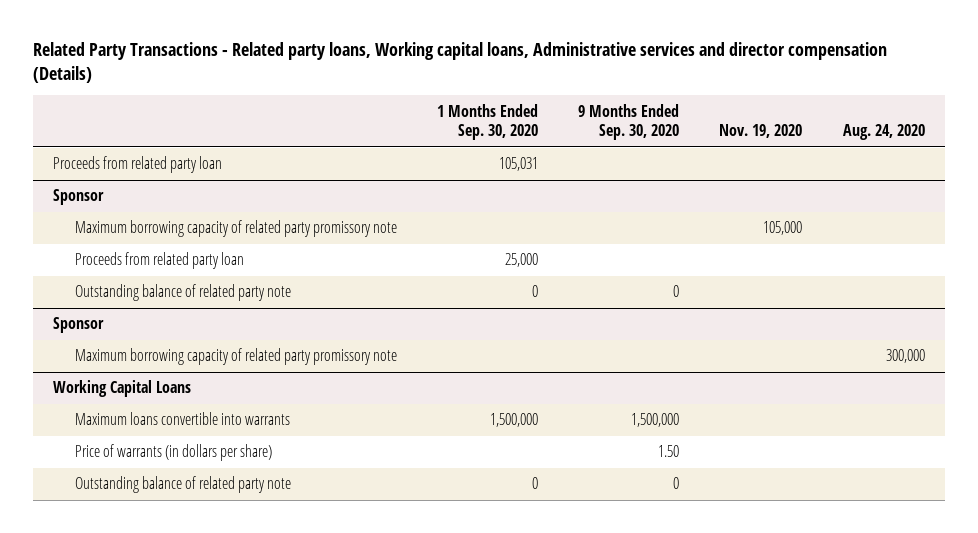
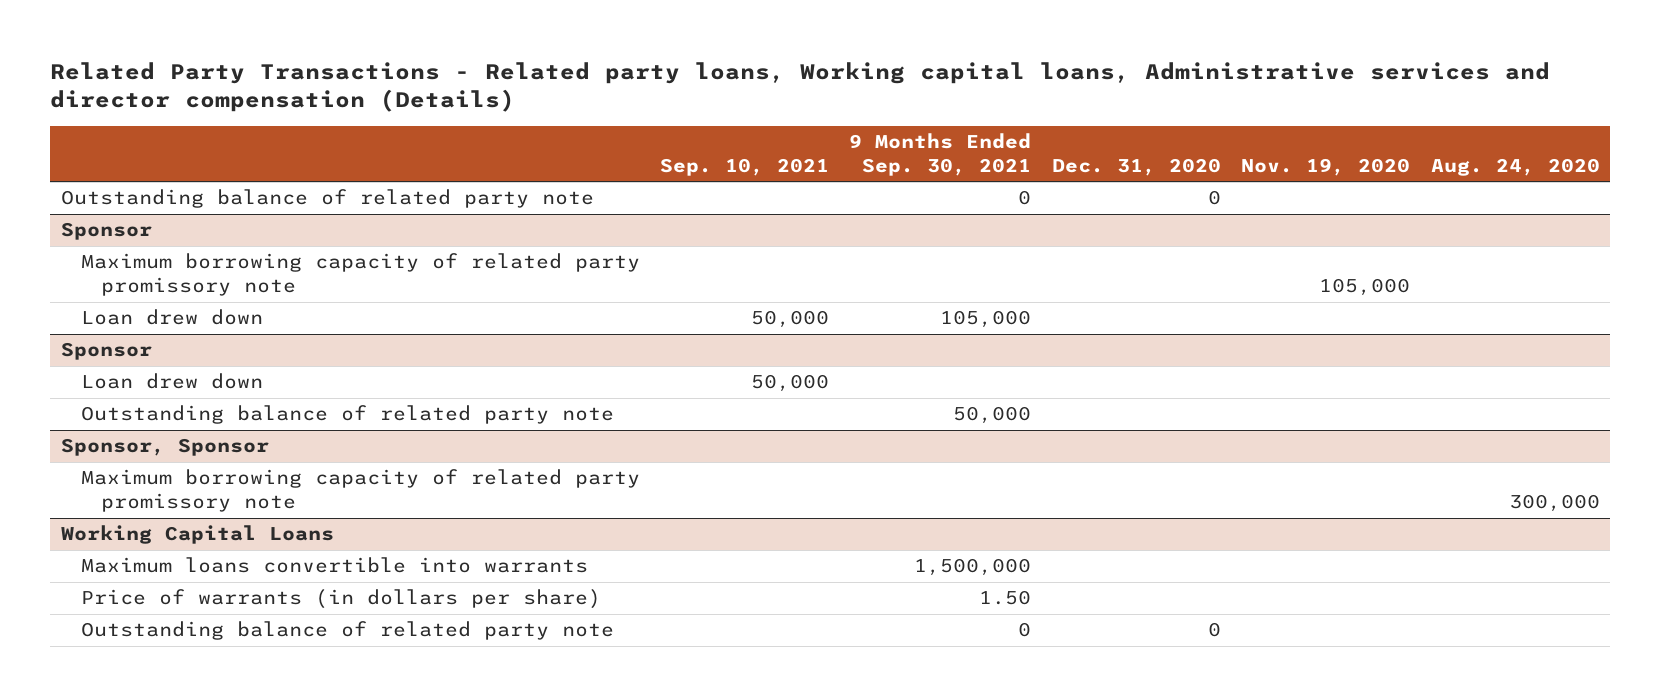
- | 1 Months Ended Sep. 30, 2020 | 9 Months Ended Sep. 30, 2020 | Nov. 19, 2020 | Aug. 24, 2020
+ | Sep. 10, 2021 | 9 Months Ended Sep. 30, 2021 | Dec. 31, 2020 | Nov. 19, 2020 | Aug. 24, 2020
- Proceeds from related party loan | 105,031 | | |
+ Outstanding balance of related party note | | 0 | 0 | |
@ Sponsor
- Proceeds from related party loan | 25,000 | | |
+ Loan drew down | 50,000 | 105,000 | | |
- Maximum borrowing capacity of related party promissory note | | | | 300,000
+ Loan drew down | 50,000 | | | |
moved down: Outstanding balance of related party note | | 50,000 | | |
+ Sponsor, Sponsor
+ Maximum borrowing capacity of related party promissory note | | | | | 300,000

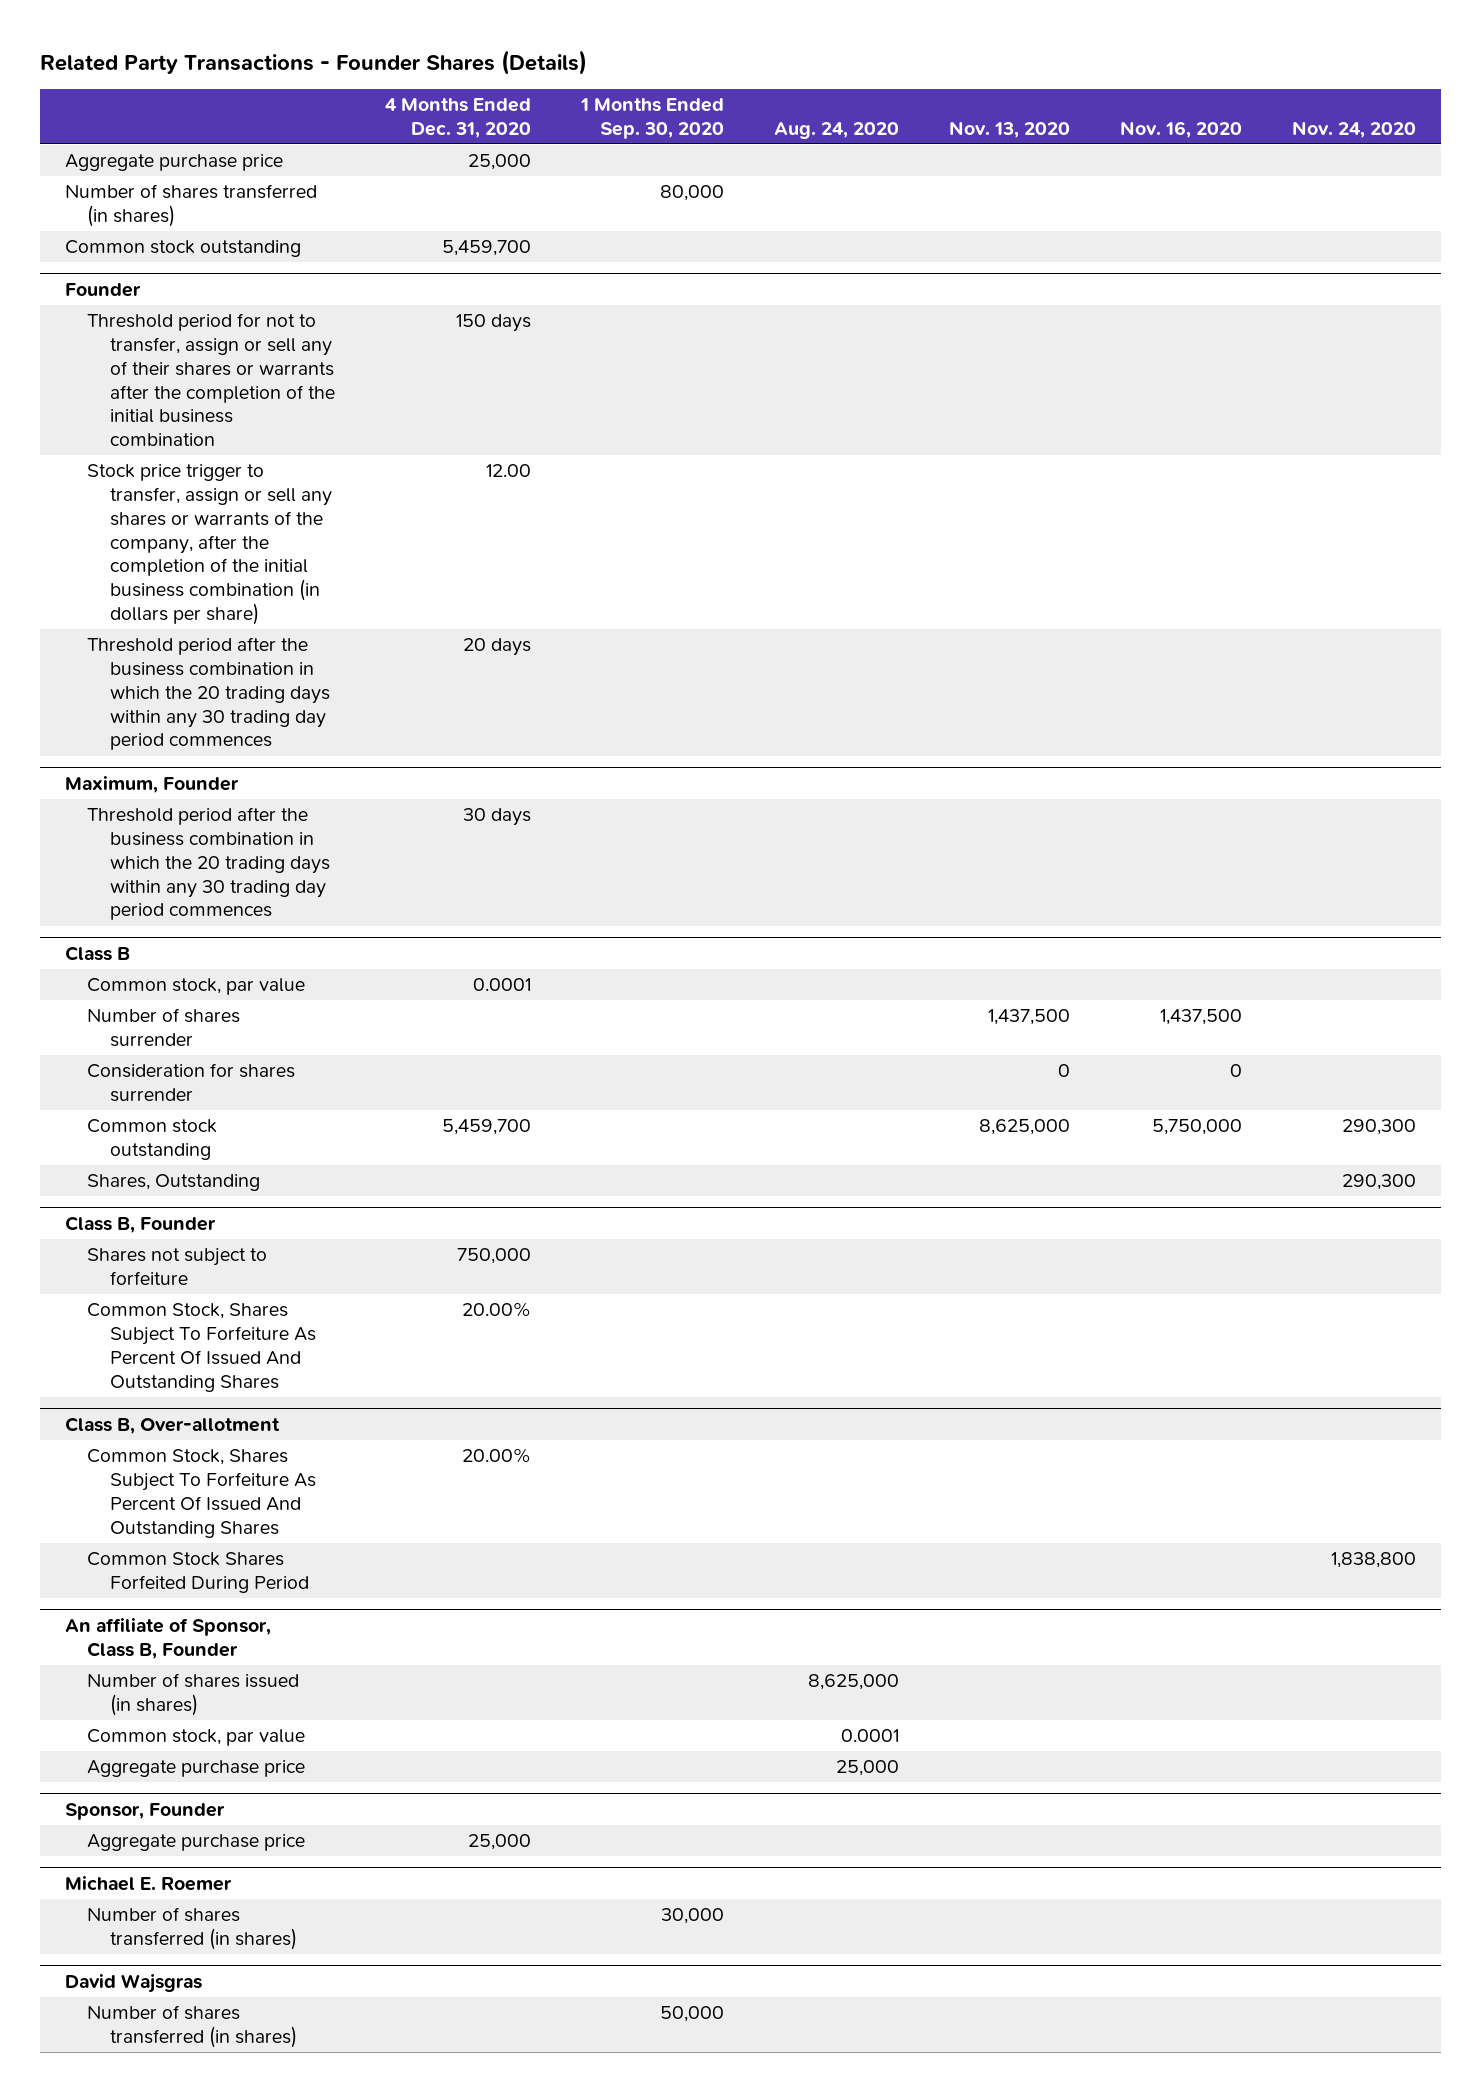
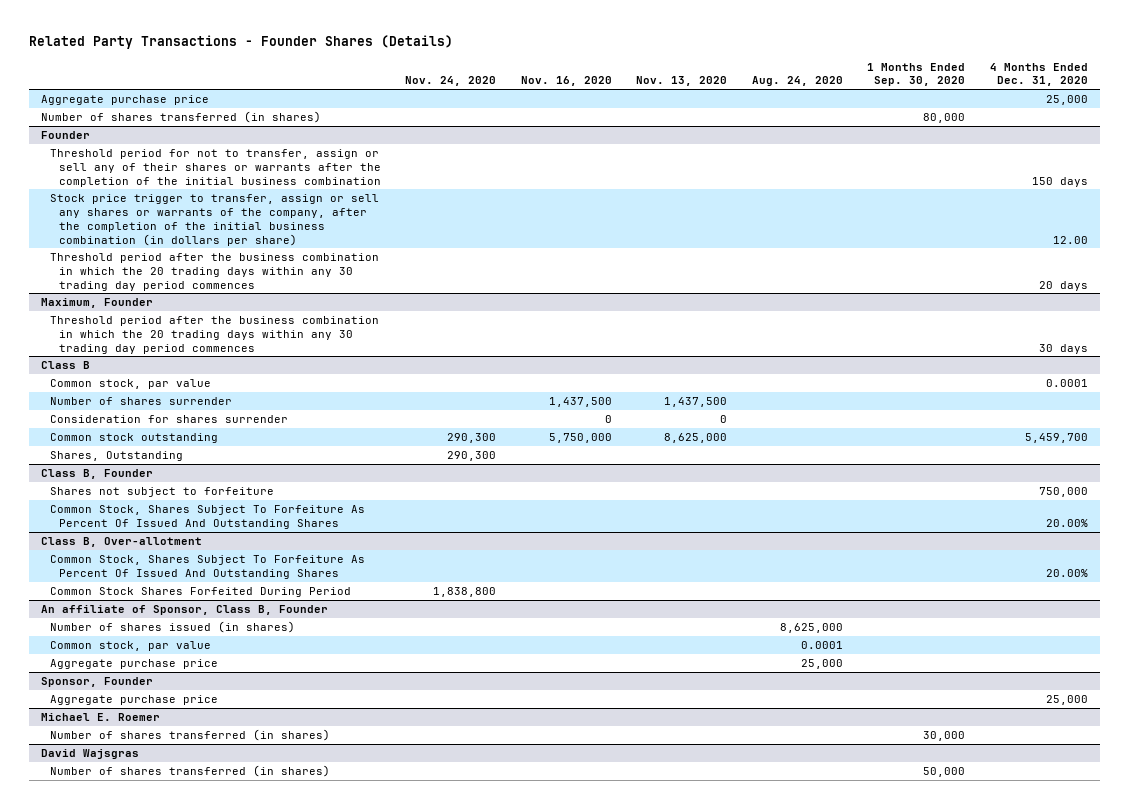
- | 4 Months Ended Dec. 31, 2020 | 1 Months Ended Sep. 30, 2020 | Aug. 24, 2020 | Nov. 13, 2020 | Nov. 16, 2020 | Nov. 24, 2020
+ | Nov. 24, 2020 | Nov. 16, 2020 | Nov. 13, 2020 | Aug. 24, 2020 | 1 Months Ended Sep. 30, 2020 | 4 Months Ended Dec. 31, 2020
- Common stock outstanding | 5,459,700 | | | | |

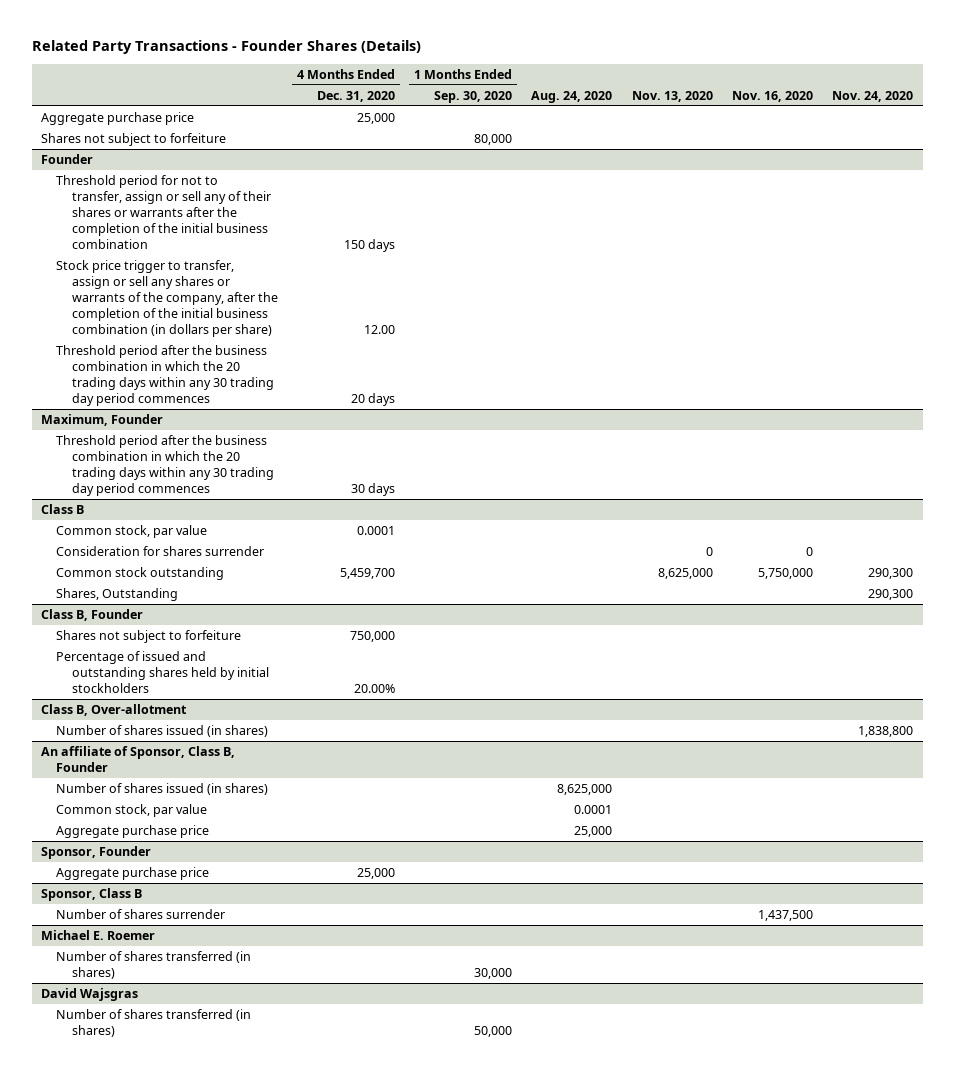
- | Nov. 24, 2020 | Nov. 16, 2020 | Nov. 13, 2020 | Aug. 24, 2020 | 1 Months Ended Sep. 30, 2020 | 4 Months Ended Dec. 31, 2020
+ | 4 Months Ended Dec. 31, 2020 | 1 Months Ended Sep. 30, 2020 | Aug. 24, 2020 | Nov. 13, 2020 | Nov. 16, 2020 | Nov. 24, 2020
- Number of shares transferred (in shares) | | | | | 80,000 |
+ Shares not subject to forfeiture | | 80,000 | | | |
@ Class B
- Number of shares surrender | | 1,437,500 | 1,437,500 | | |
@ Class B, Founder
- Common Stock, Shares Subject To Forfeiture As Percent Of Issued And Outstanding Shares | | | | | | 20.00%
+ Percentage of issued and outstanding shares held by initial stockholders | 20.00% | | | | |
@ Class B, Over-allotment
- Common Stock, Shares Subject To Forfeiture As Percent Of Issued And Outstanding Shares | | | | | | 20.00%
- Common Stock Shares Forfeited During Period | 1,838,800 | | | | |
+ Number of shares issued (in shares) | | | | | | 1,838,800
+ Sponsor, Class B
+ Number of shares surrender | | | | | 1,437,500 |

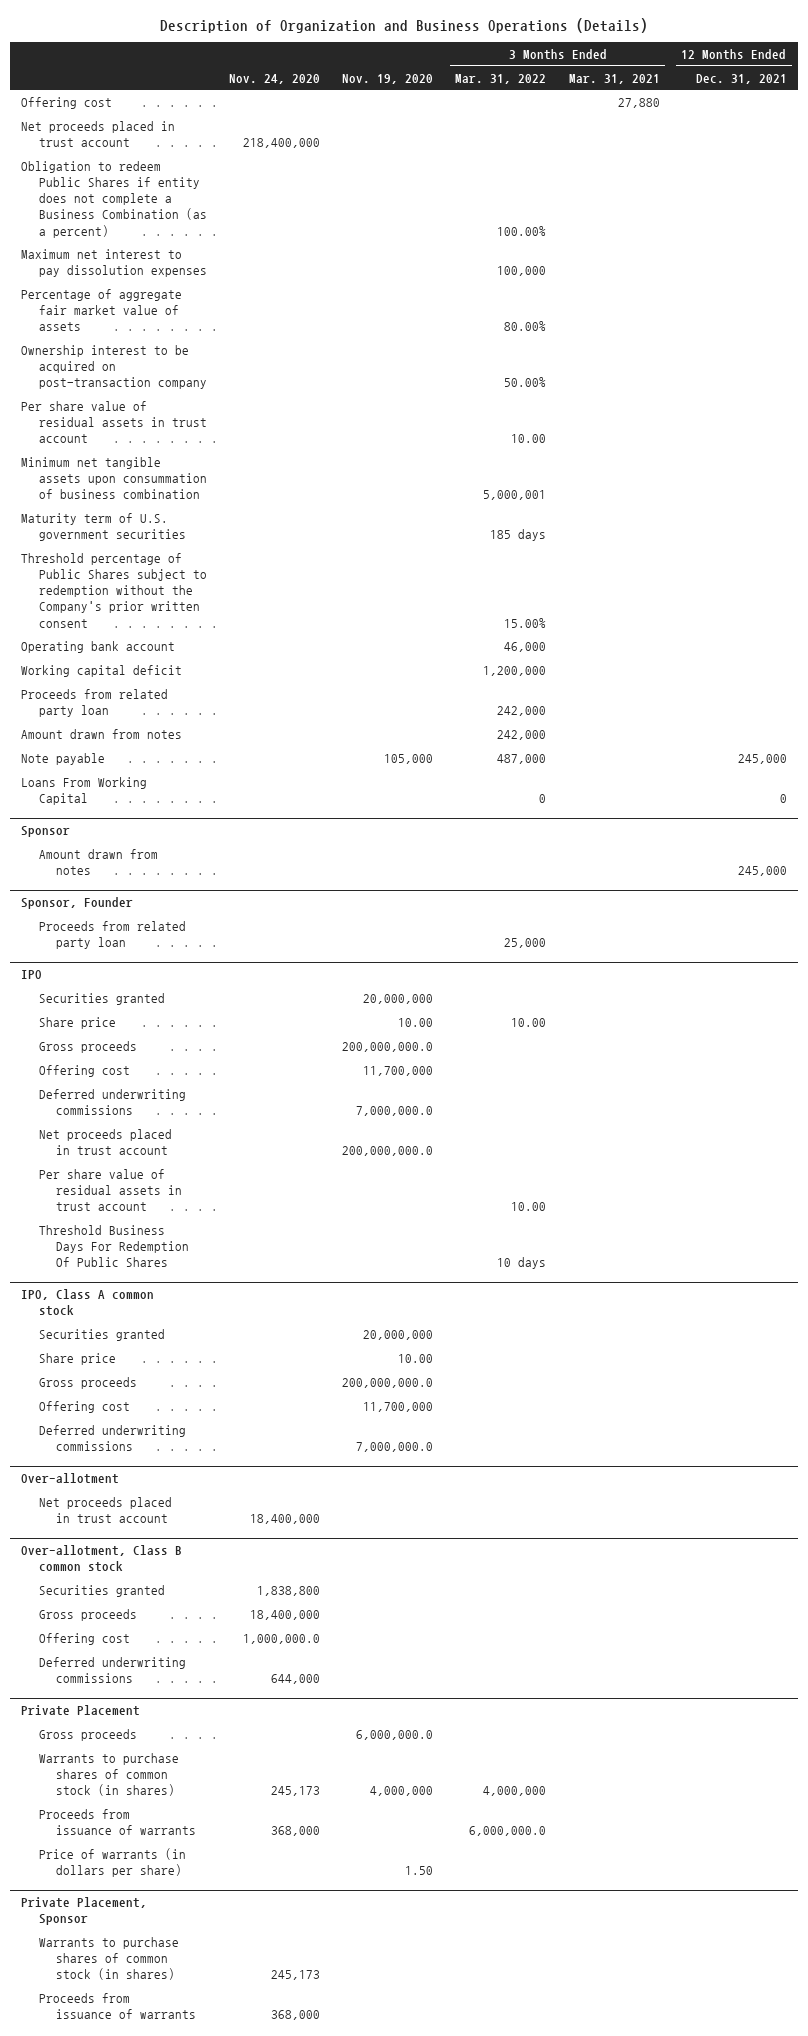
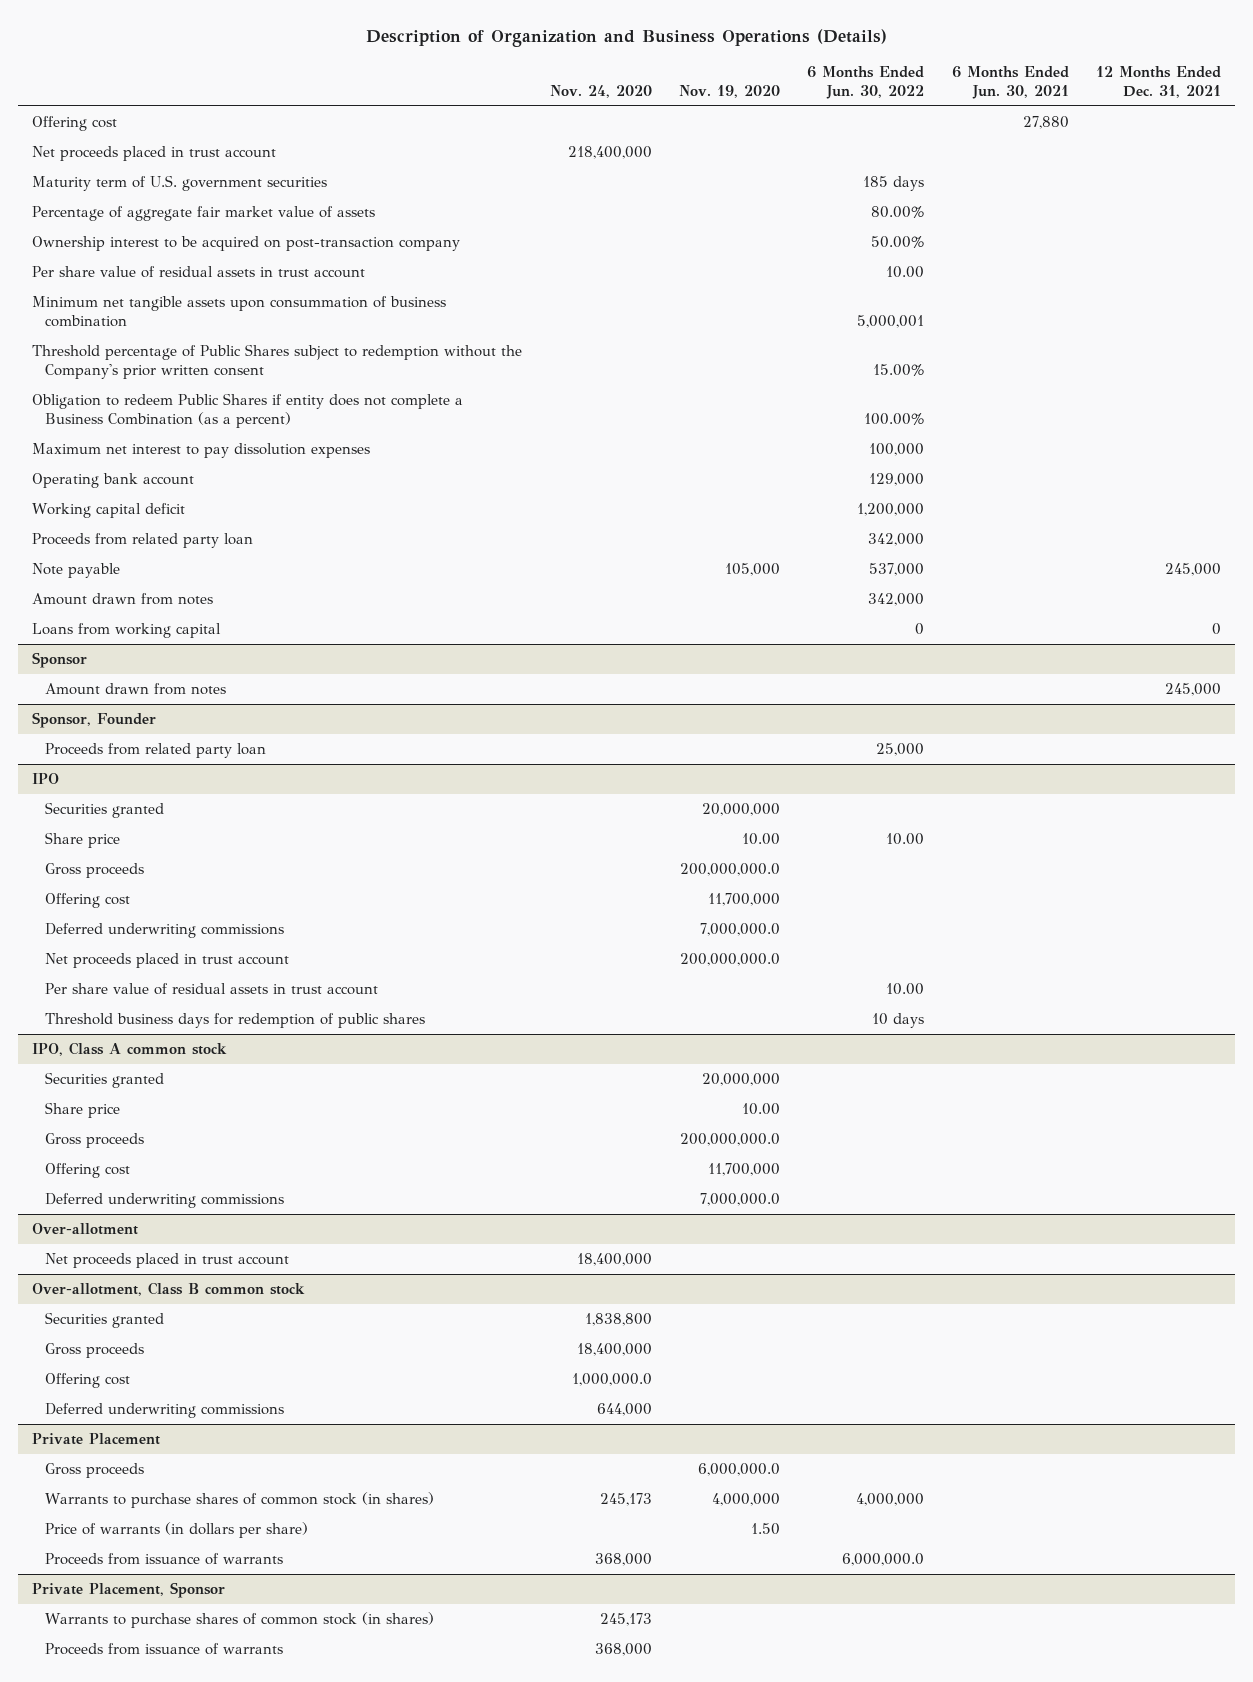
- | Nov. 24, 2020 | Nov. 19, 2020 | 3 Months Ended Mar. 31, 2022 | 3 Months Ended Mar. 31, 2021 | 12 Months Ended Dec. 31, 2021
+ | Nov. 24, 2020 | Nov. 19, 2020 | 6 Months Ended Jun. 30, 2022 | 6 Months Ended Jun. 30, 2021 | 12 Months Ended Dec. 31, 2021
moved up: Maturity term of U.S. government securities | | | 185 days | |
moved down: Obligation to redeem Public Shares if entity does not complete a Business Combination (as a percent) | | | 100.00% | |
moved down: Maximum net interest to pay dissolution expenses | | | 100,000 | |
- Loans From Working Capital | | | 0 | | 0
moved down: Amount drawn from notes | | | 342,000 | |
+ Loans from working capital | | | 0 | | 0
@ IPO
- Threshold Business Days For Redemption Of Public Shares | | | 10 days | |
+ Threshold business days for redemption of public shares | | | 10 days | |
@ Private Placement
moved down: Proceeds from issuance of warrants | 368,000 | | 6,000,000.0 | |

